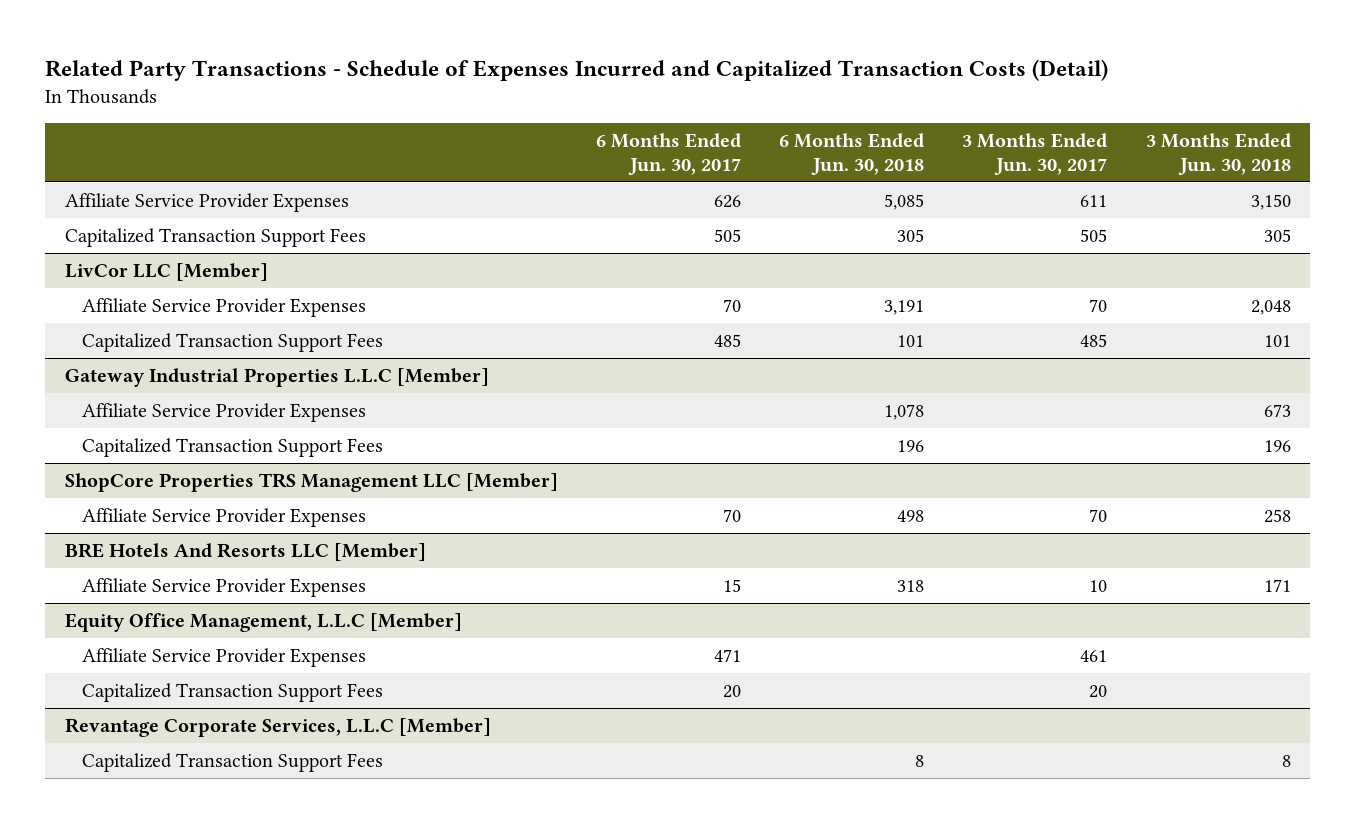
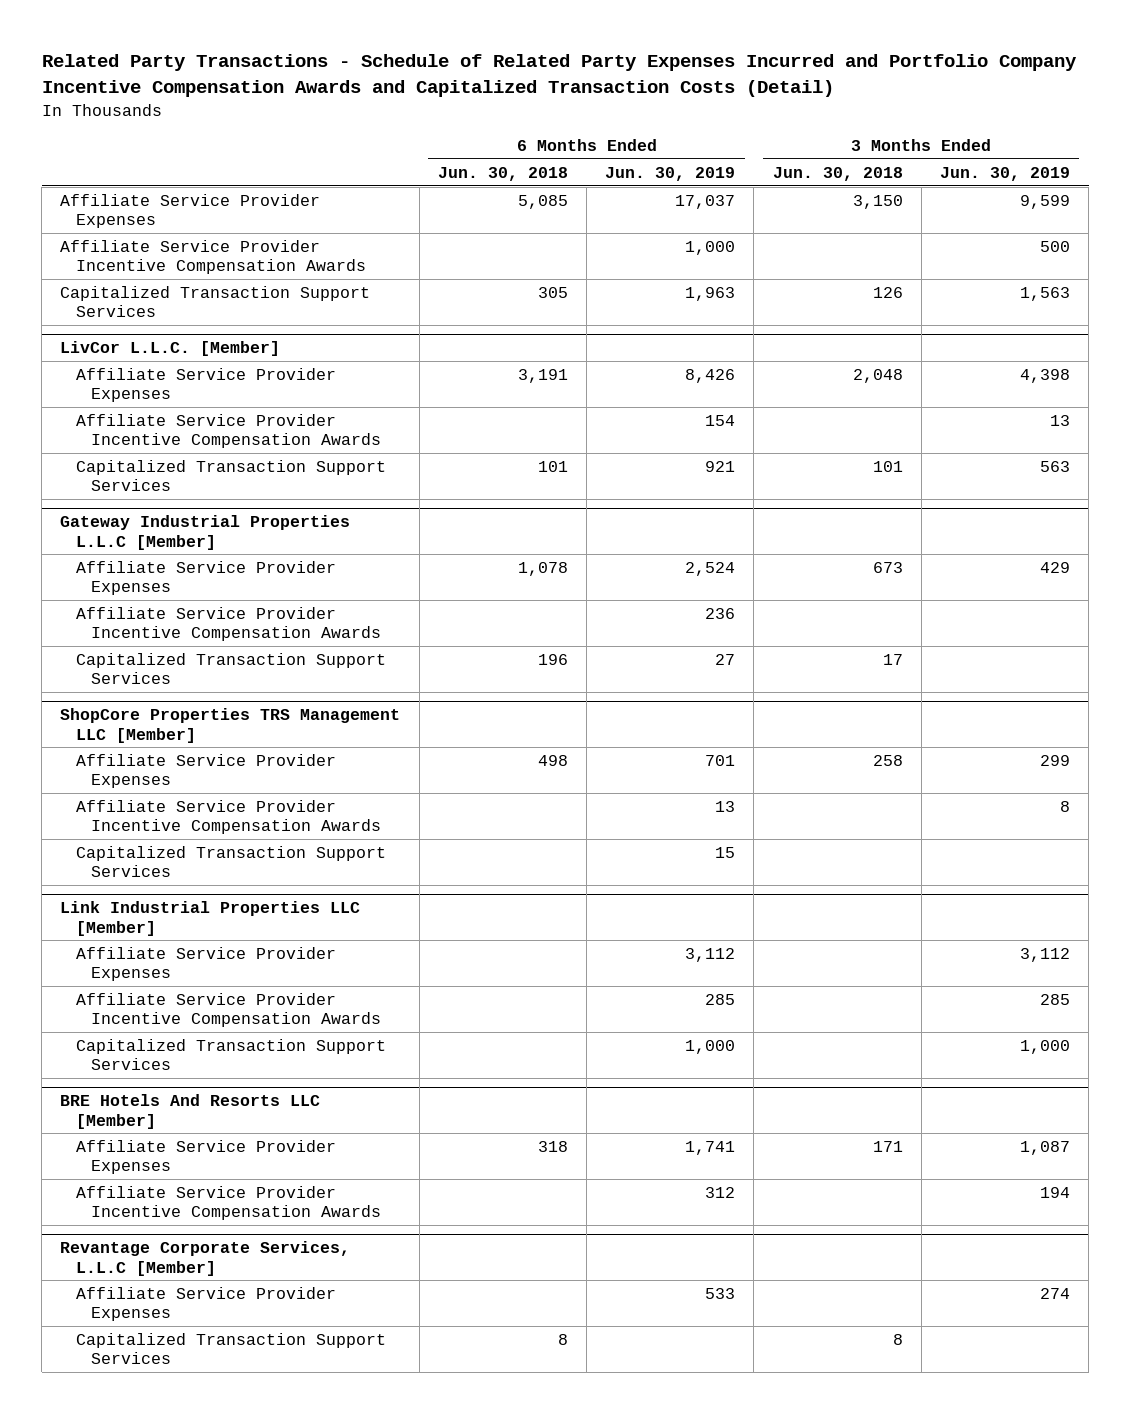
- Related Party Transactions - Schedule of Expenses Incurred and Capitalized Transaction Costs (Detail)
+ Related Party Transactions - Schedule of Related Party Expenses Incurred and Portfolio Company Incentive Compensation Awards and Capitalized Transaction Costs (Detail)
- | 6 Months Ended Jun. 30, 2017 | 6 Months Ended Jun. 30, 2018 | 3 Months Ended Jun. 30, 2017 | 3 Months Ended Jun. 30, 2018
+ | 6 Months Ended Jun. 30, 2018 | 6 Months Ended Jun. 30, 2019 | 3 Months Ended Jun. 30, 2018 | 3 Months Ended Jun. 30, 2019
- Capitalized Transaction Support Fees | 505 | 305 | 505 | 305
- LivCor LLC [Member]
+ Affiliate Service Provider Incentive Compensation Awards | | 1,000 | | 500
+ Capitalized Transaction Support Services | 305 | 1,963 | 126 | 1,563
+ LivCor L.L.C. [Member]
- Capitalized Transaction Support Fees | 485 | 101 | 485 | 101
+ Affiliate Service Provider Incentive Compensation Awards | | 154 | | 13
+ Capitalized Transaction Support Services | 101 | 921 | 101 | 563
@ Gateway Industrial Properties L.L.C [Member]
- Capitalized Transaction Support Fees | | 196 | | 196
+ Affiliate Service Provider Incentive Compensation Awards | | 236 | |
+ Capitalized Transaction Support Services | 196 | 27 | 17 |
@ ShopCore Properties TRS Management LLC [Member]
+ Affiliate Service Provider Incentive Compensation Awards | | 13 | | 8
+ Capitalized Transaction Support Services | | 15 | |
+ Link Industrial Properties LLC [Member]
+ Affiliate Service Provider Expenses | | 3,112 | | 3,112
+ Affiliate Service Provider Incentive Compensation Awards | | 285 | | 285
+ Capitalized Transaction Support Services | | 1,000 | | 1,000
- Equity Office Management, L.L.C [Member]
- Affiliate Service Provider Expenses | 471 | | 461 |
- Capitalized Transaction Support Fees | 20 | | 20 |
@ BRE Hotels And Resorts LLC [Member]
+ Affiliate Service Provider Incentive Compensation Awards | | 312 | | 194
@ Revantage Corporate Services, L.L.C [Member]
- Capitalized Transaction Support Fees | | 8 | | 8
+ Affiliate Service Provider Expenses | | 533 | | 274
+ Capitalized Transaction Support Services | 8 | | 8 |

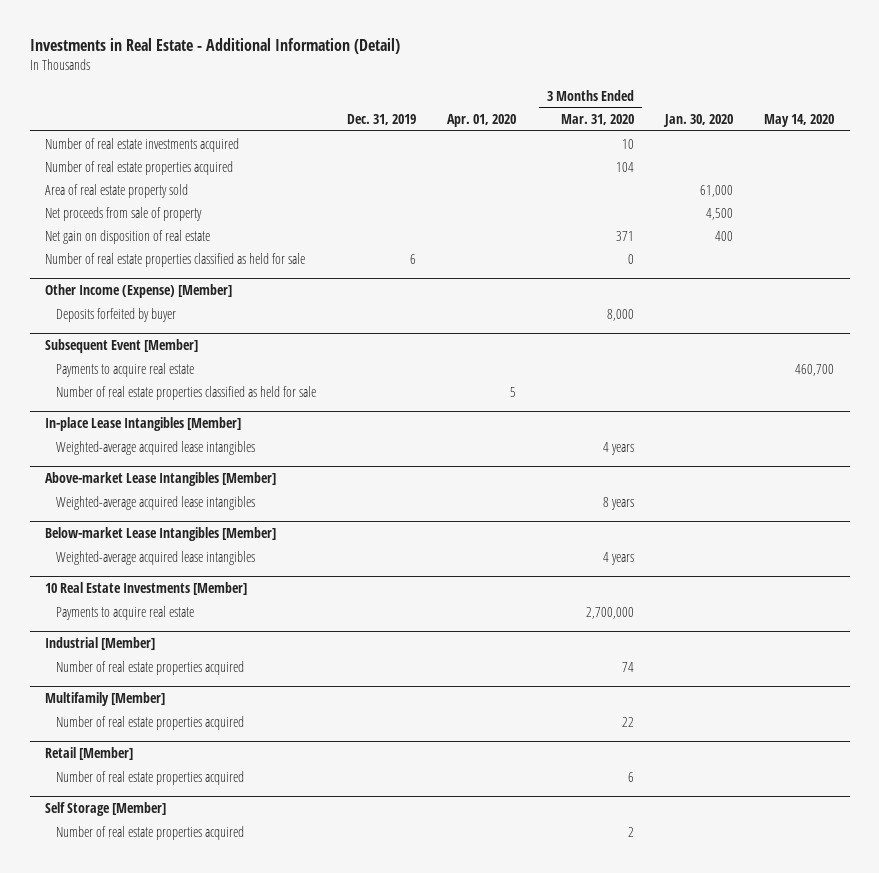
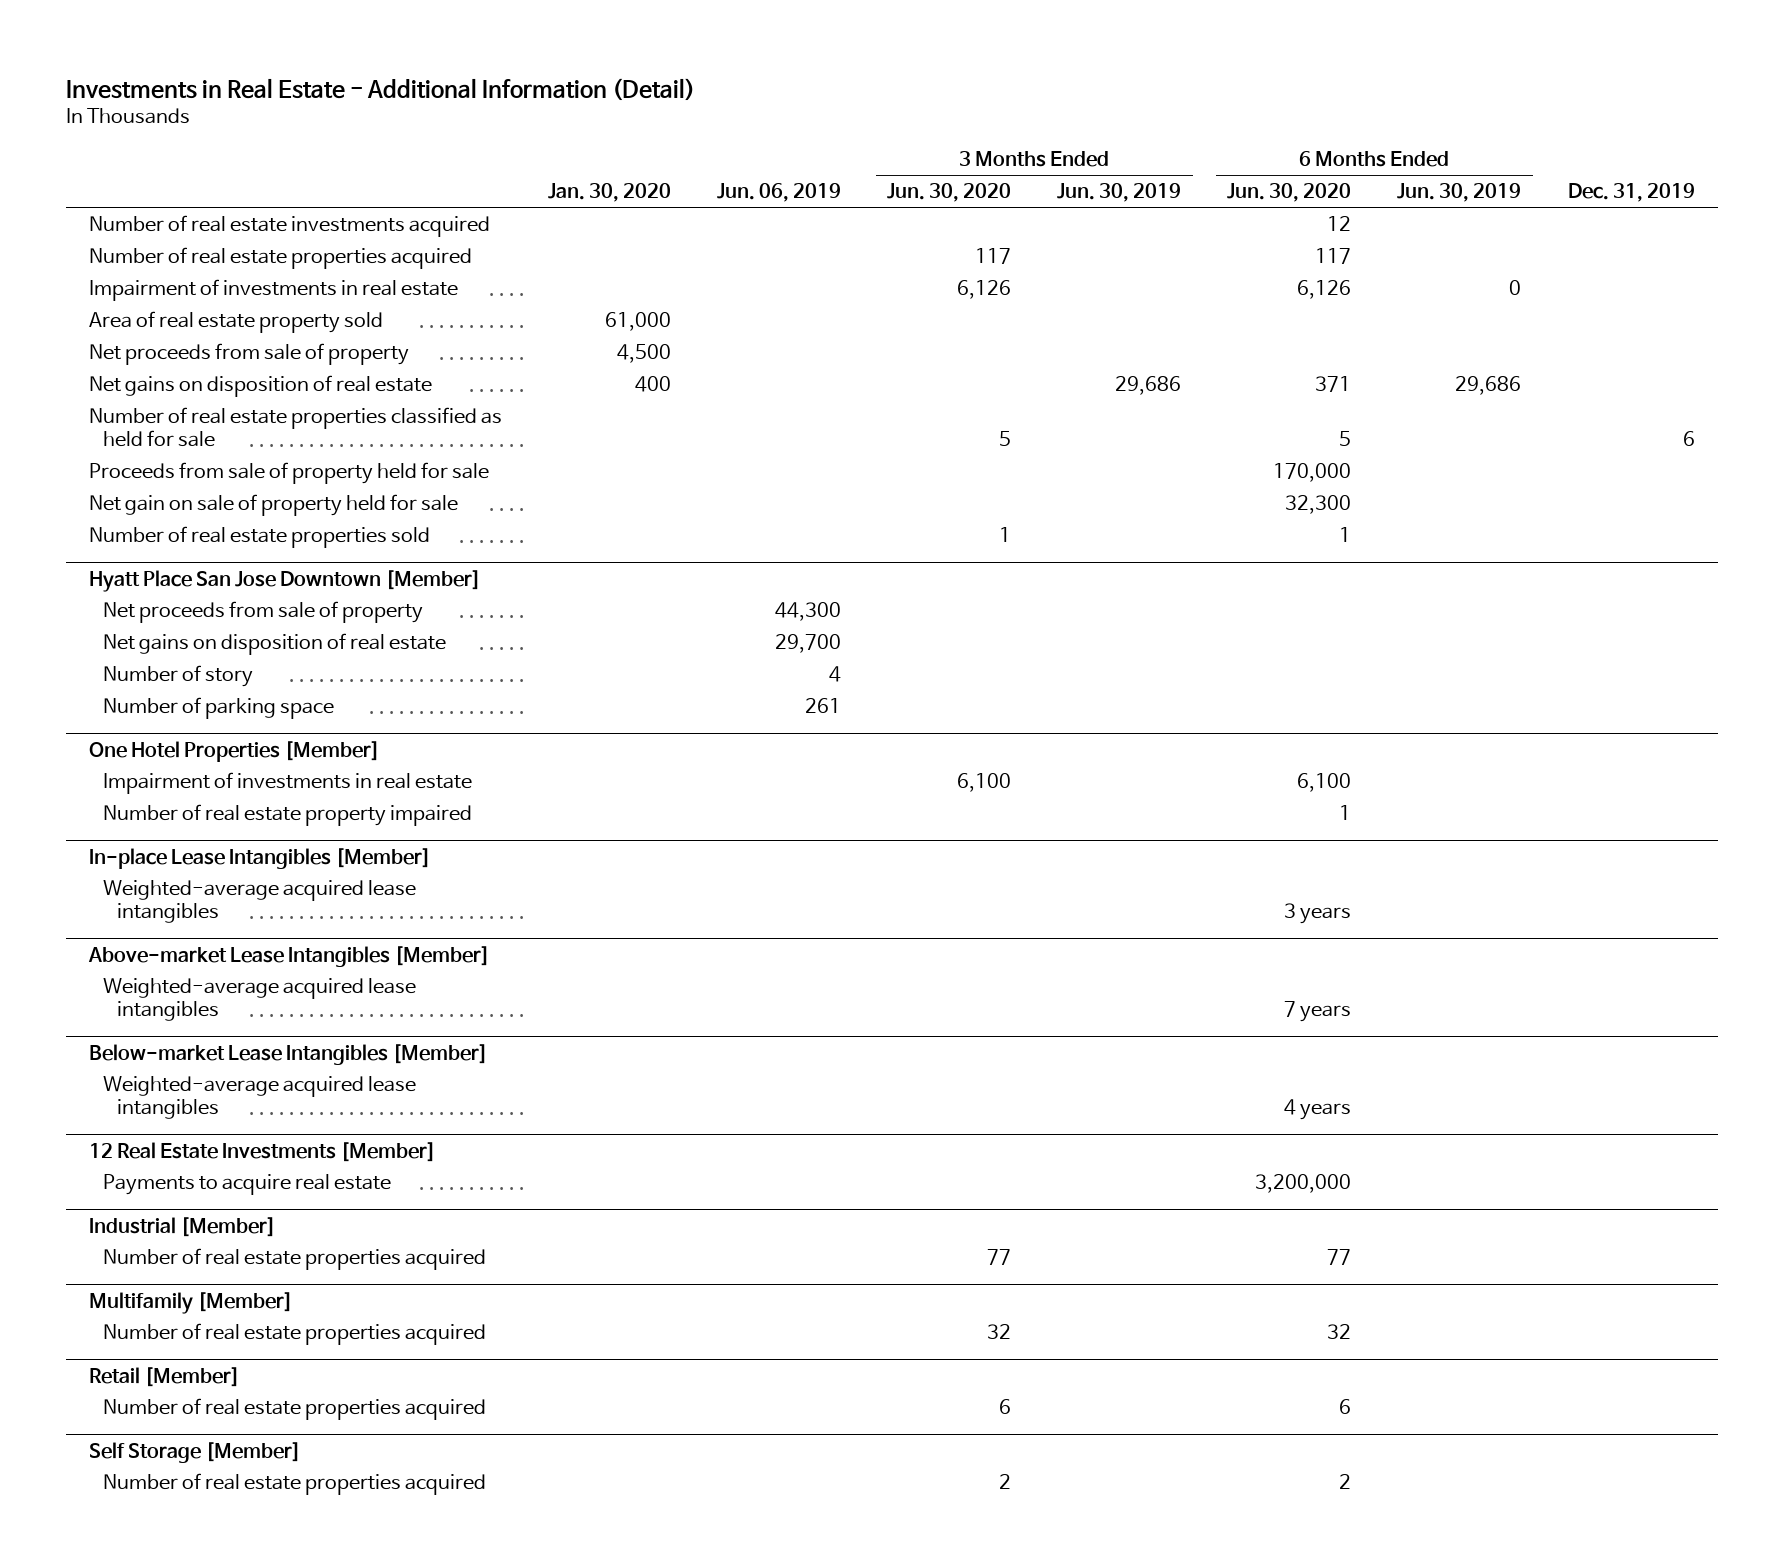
- | Dec. 31, 2019 | Apr. 01, 2020 | 3 Months Ended Mar. 31, 2020 | Jan. 30, 2020 | May 14, 2020
+ | Jan. 30, 2020 | Jun. 06, 2019 | 3 Months Ended Jun. 30, 2020 | 3 Months Ended Jun. 30, 2019 | 6 Months Ended Jun. 30, 2020 | 6 Months Ended Jun. 30, 2019 | Dec. 31, 2019
+ Impairment of investments in real estate | | | 6,126 | | 6,126 | 0 |
- Net gain on disposition of real estate | | | 371 | 400 |
+ Net gains on disposition of real estate | 400 | | | 29,686 | 371 | 29,686 |
- Other Income (Expense) [Member]
- Deposits forfeited by buyer | | | 8,000 | |
- Subsequent Event [Member]
- Payments to acquire real estate | | | | | 460,700
- Number of real estate properties classified as held for sale | | 5 | | |
+ Proceeds from sale of property held for sale | | | | | 170,000 | |
+ Net gain on sale of property held for sale | | | | | 32,300 | |
+ Number of real estate properties sold | | | 1 | | 1 | |
+ Hyatt Place San Jose Downtown [Member]
+ Net proceeds from sale of property | | 44,300 | | | | |
+ Net gains on disposition of real estate | | 29,700 | | | | |
+ Number of story | | 4 | | | | |
+ Number of parking space | | 261 | | | | |
+ One Hotel Properties [Member]
+ Impairment of investments in real estate | | | 6,100 | | 6,100 | |
+ Number of real estate property impaired | | | | | 1 | |
- 10 Real Estate Investments [Member]
- Payments to acquire real estate | | | 2,700,000 | |
+ 12 Real Estate Investments [Member]
+ Payments to acquire real estate | | | | | 3,200,000 | |

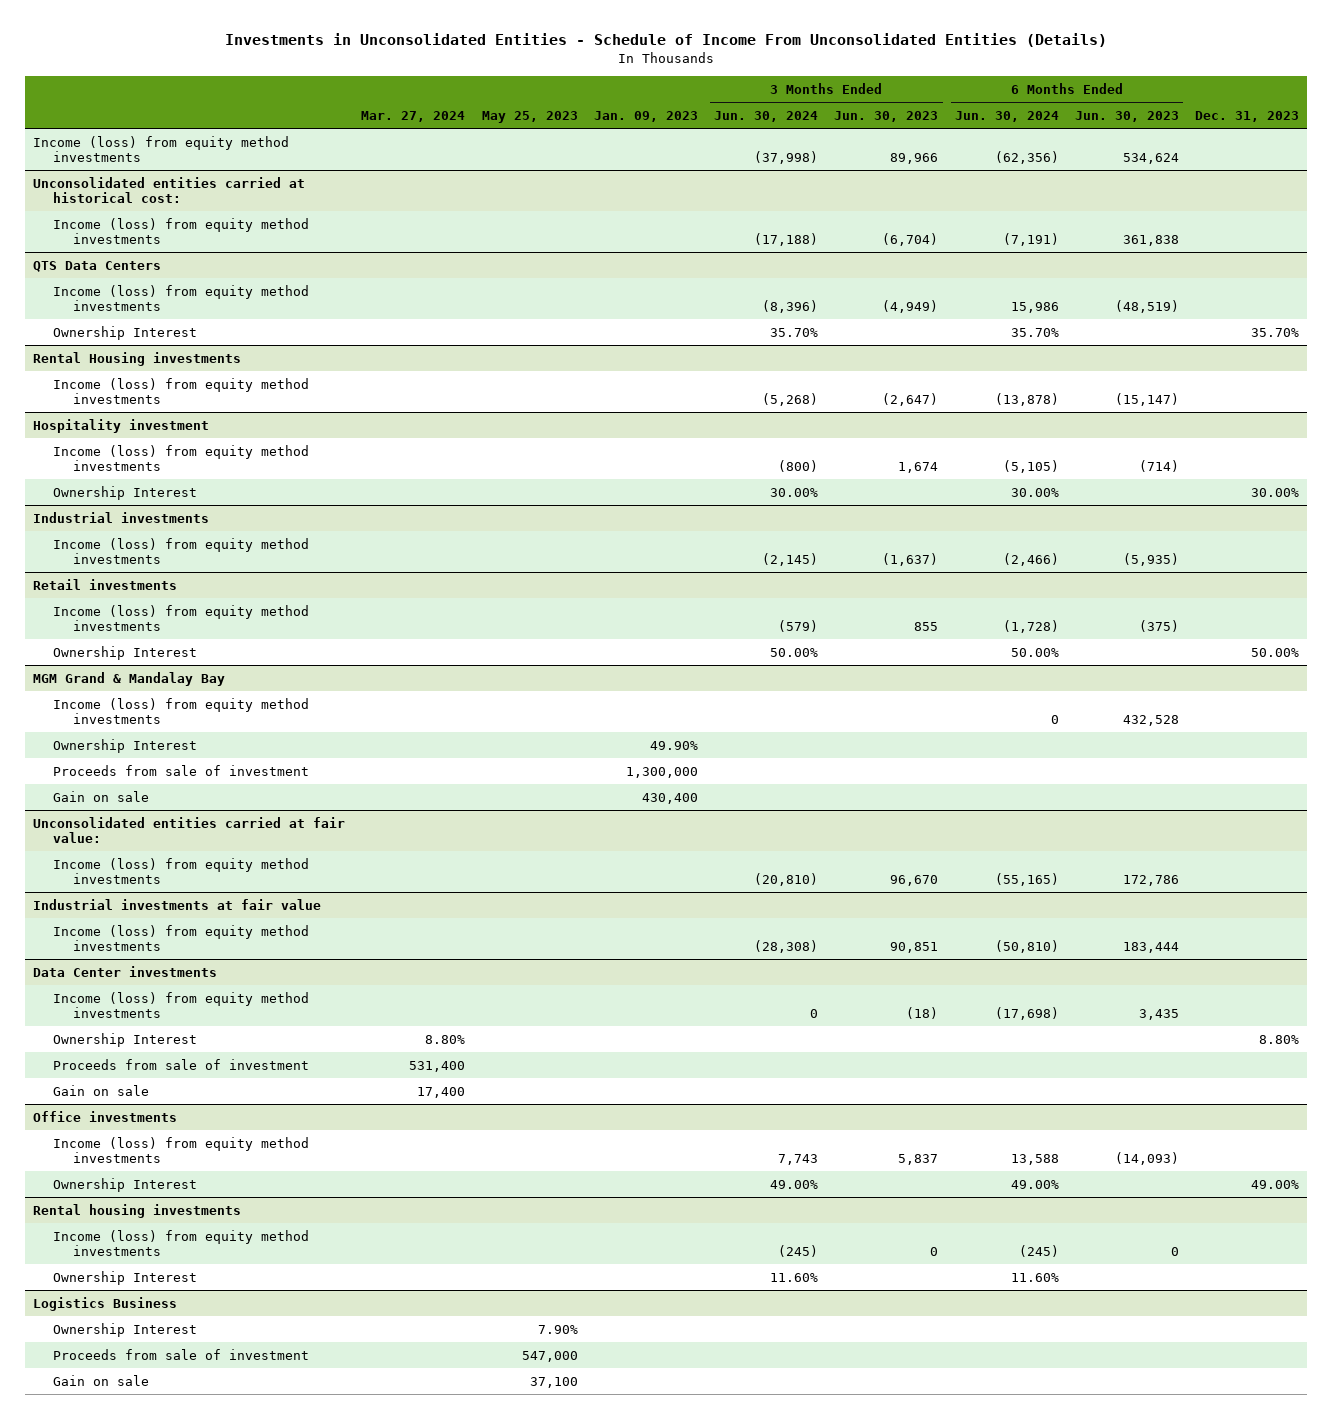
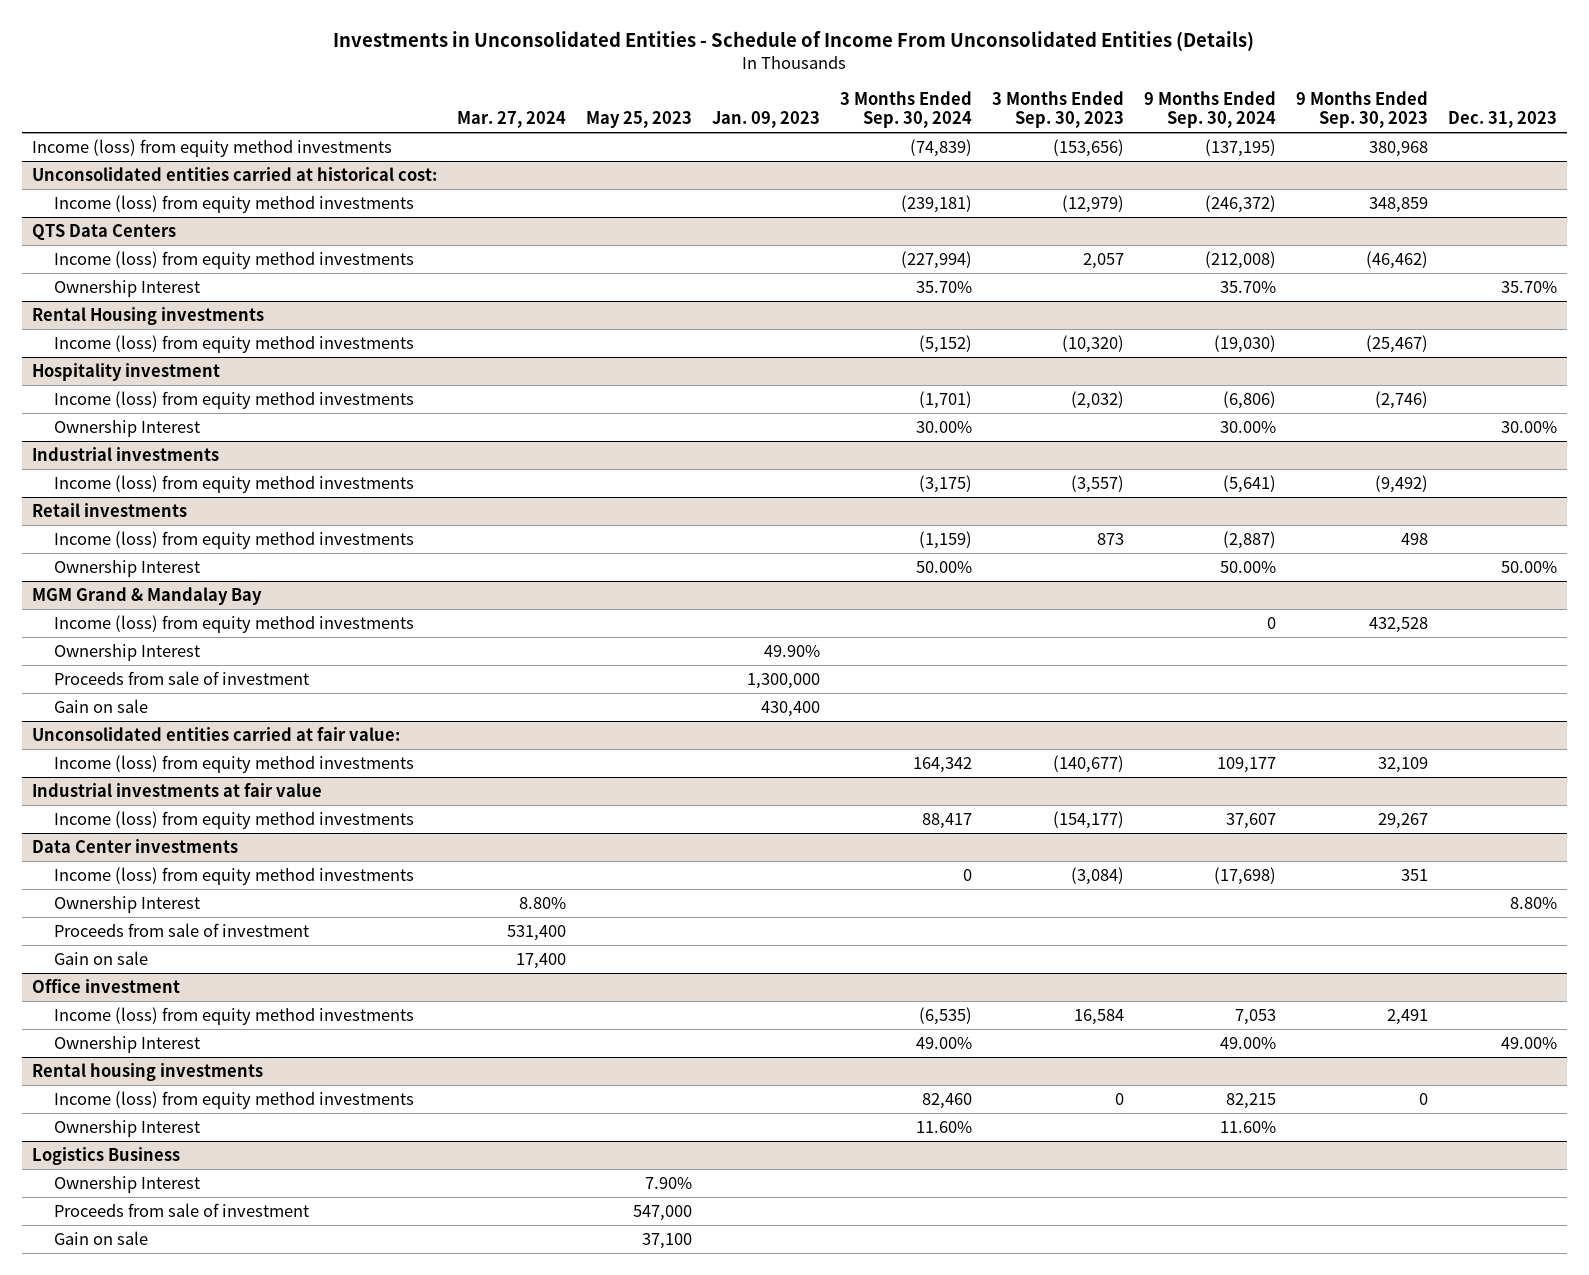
- | Mar. 27, 2024 | May 25, 2023 | Jan. 09, 2023 | 3 Months Ended Jun. 30, 2024 | 3 Months Ended Jun. 30, 2023 | 6 Months Ended Jun. 30, 2024 | 6 Months Ended Jun. 30, 2023 | Dec. 31, 2023
+ | Mar. 27, 2024 | May 25, 2023 | Jan. 09, 2023 | 3 Months Ended Sep. 30, 2024 | 3 Months Ended Sep. 30, 2023 | 9 Months Ended Sep. 30, 2024 | 9 Months Ended Sep. 30, 2023 | Dec. 31, 2023
- Office investments
+ Office investment

